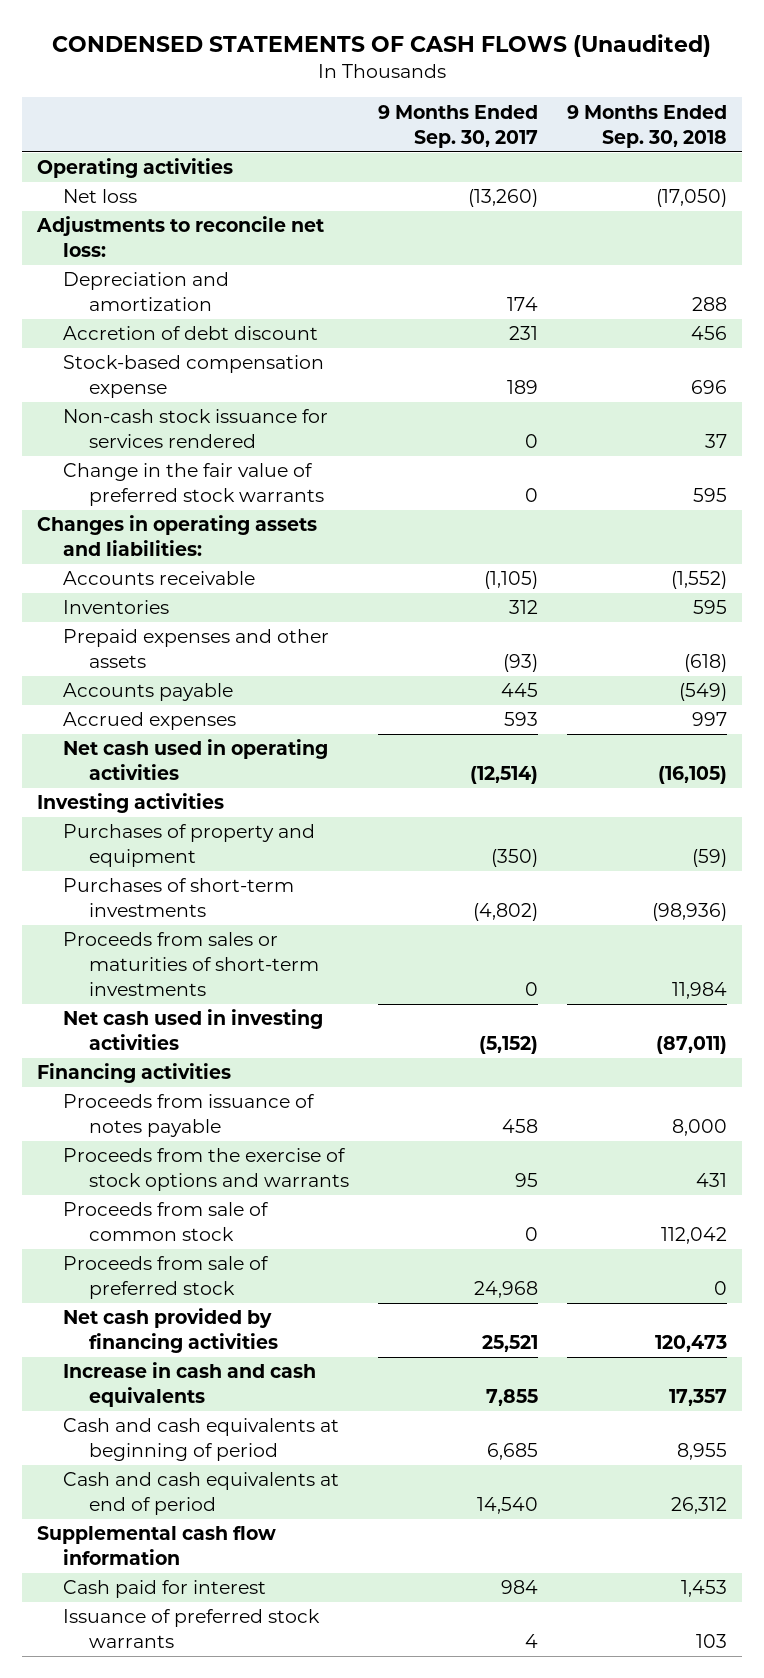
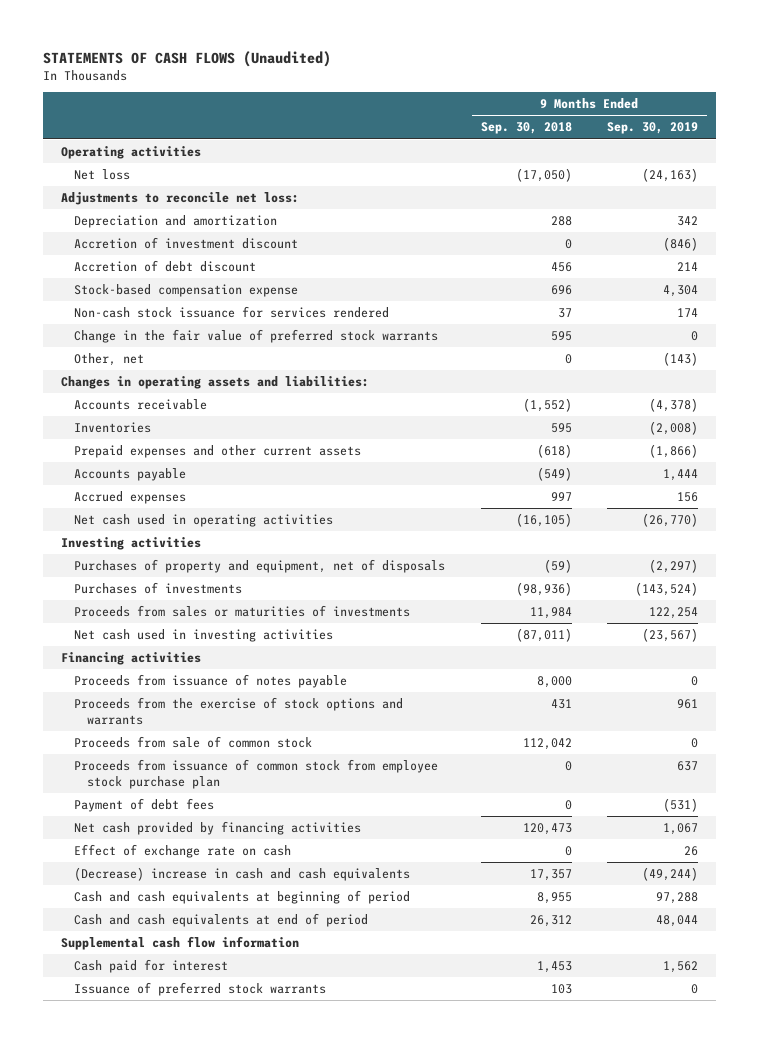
- CONDENSED STATEMENTS OF CASH FLOWS (Unaudited)
+ STATEMENTS OF CASH FLOWS (Unaudited)
- | 9 Months Ended Sep. 30, 2017 | 9 Months Ended Sep. 30, 2018
+ | 9 Months Ended Sep. 30, 2018 | 9 Months Ended Sep. 30, 2019
+ Accretion of investment discount | 0 | (846)
+ Other, net | 0 | (143)
- Prepaid expenses and other assets | (93) | (618)
+ Prepaid expenses and other current assets | (618) | (1,866)
- Purchases of property and equipment | (350) | (59)
- Purchases of short-term investments | (4,802) | (98,936)
- Proceeds from sales or maturities of short-term investments | 0 | 11,984
+ Purchases of property and equipment, net of disposals | (59) | (2,297)
+ Purchases of investments | (98,936) | (143,524)
+ Proceeds from sales or maturities of investments | 11,984 | 122,254
- Proceeds from sale of preferred stock | 24,968 | 0
+ Proceeds from issuance of common stock from employee stock purchase plan | 0 | 637
+ Payment of debt fees | 0 | (531)
- Increase in cash and cash equivalents | 7,855 | 17,357
+ Effect of exchange rate on cash | 0 | 26
+ (Decrease) increase in cash and cash equivalents | 17,357 | (49,244)

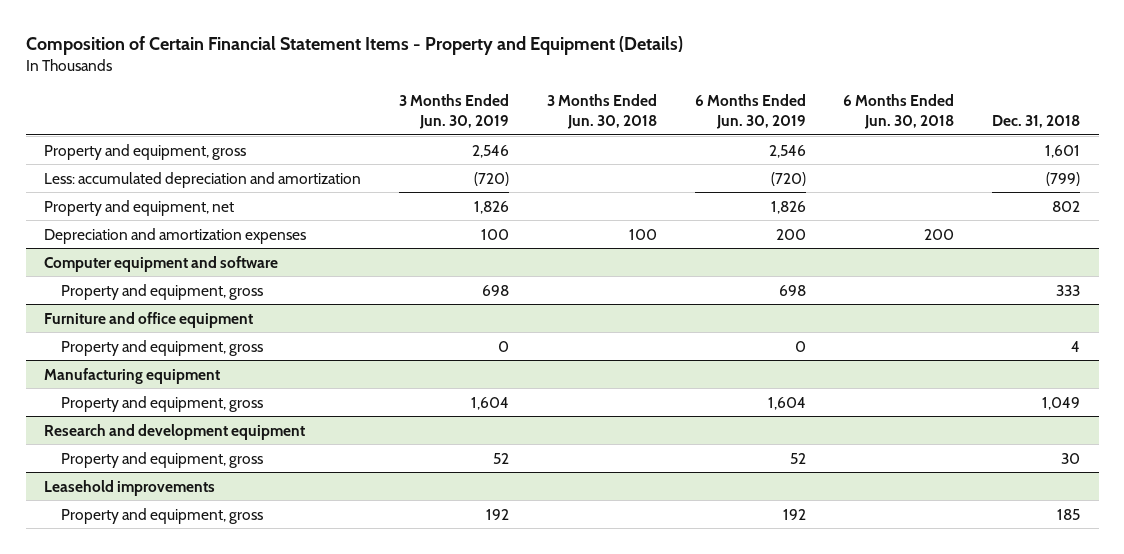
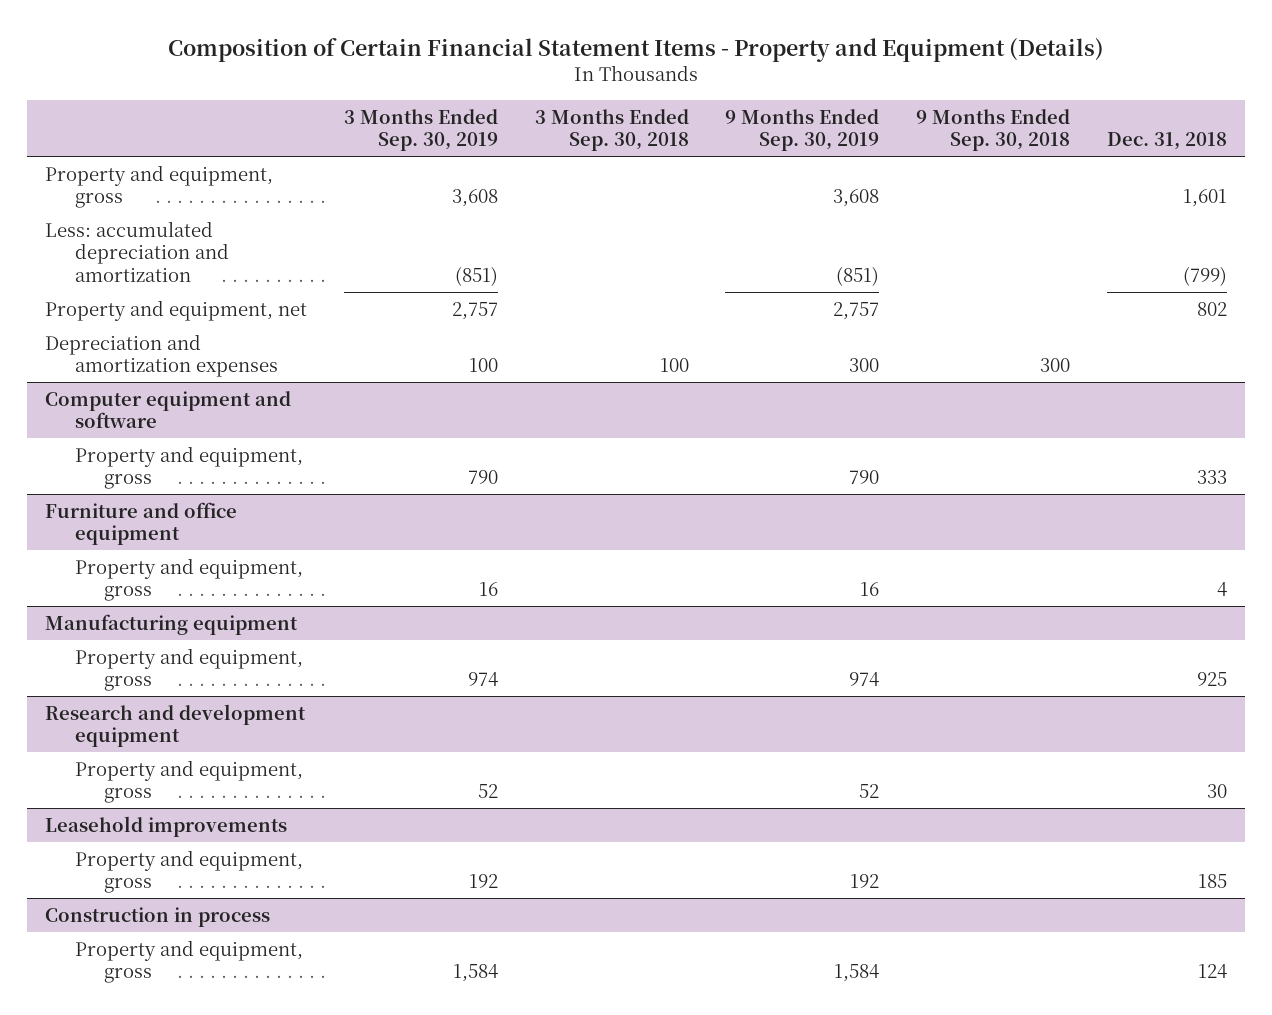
- | 3 Months Ended Jun. 30, 2019 | 3 Months Ended Jun. 30, 2018 | 6 Months Ended Jun. 30, 2019 | 6 Months Ended Jun. 30, 2018 | Dec. 31, 2018
+ | 3 Months Ended Sep. 30, 2019 | 3 Months Ended Sep. 30, 2018 | 9 Months Ended Sep. 30, 2019 | 9 Months Ended Sep. 30, 2018 | Dec. 31, 2018
@ Manufacturing equipment
- Property and equipment, gross | 1,604 | | 1,604 | | 1,049
+ Property and equipment, gross | 974 | | 974 | | 925
+ Construction in process
+ Property and equipment, gross | 1,584 | | 1,584 | | 124

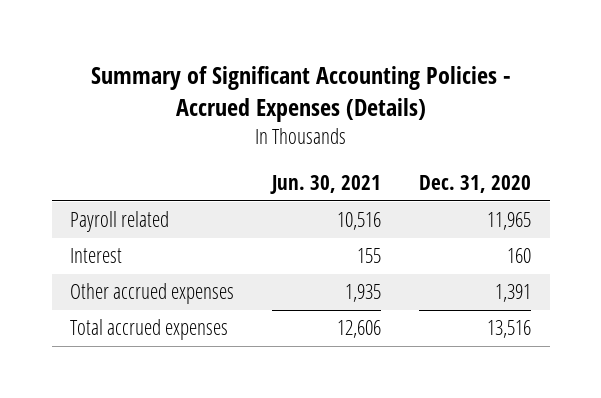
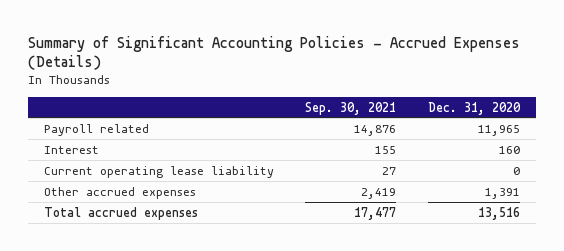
- | Jun. 30, 2021 | Dec. 31, 2020
+ | Sep. 30, 2021 | Dec. 31, 2020
+ Current operating lease liability | 27 | 0

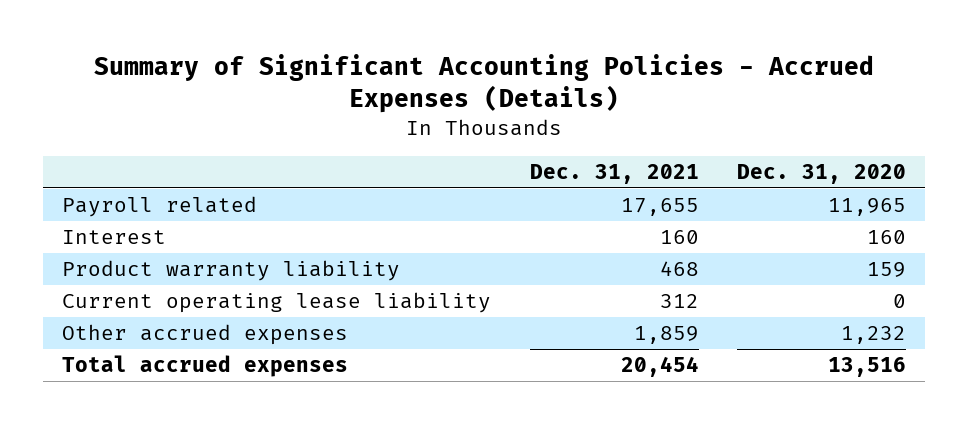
- | Sep. 30, 2021 | Dec. 31, 2020
+ | Dec. 31, 2021 | Dec. 31, 2020
+ Product warranty liability | 468 | 159
- Other accrued expenses | 2,419 | 1,391
+ Other accrued expenses | 1,859 | 1,232

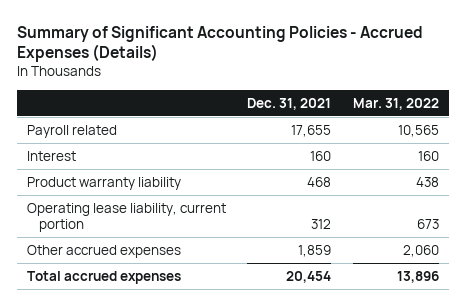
- | Dec. 31, 2021 | Dec. 31, 2020
+ | Dec. 31, 2021 | Mar. 31, 2022
- Current operating lease liability | 312 | 0
+ Operating lease liability, current portion | 312 | 673

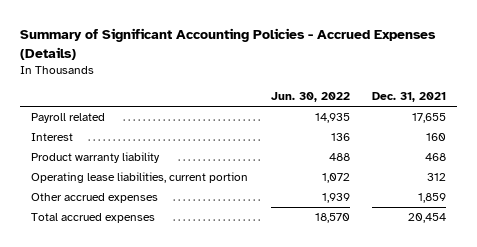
- | Dec. 31, 2021 | Mar. 31, 2022
+ | Jun. 30, 2022 | Dec. 31, 2021
- Operating lease liability, current portion | 312 | 673
+ Operating lease liabilities, current portion | 1,072 | 312

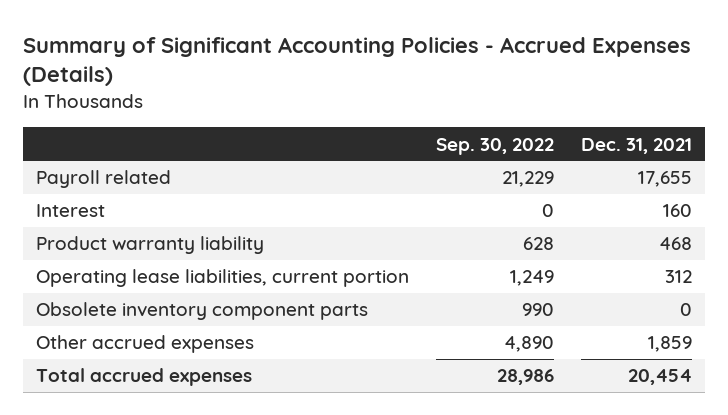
- | Jun. 30, 2022 | Dec. 31, 2021
+ | Sep. 30, 2022 | Dec. 31, 2021
+ Obsolete inventory component parts | 990 | 0

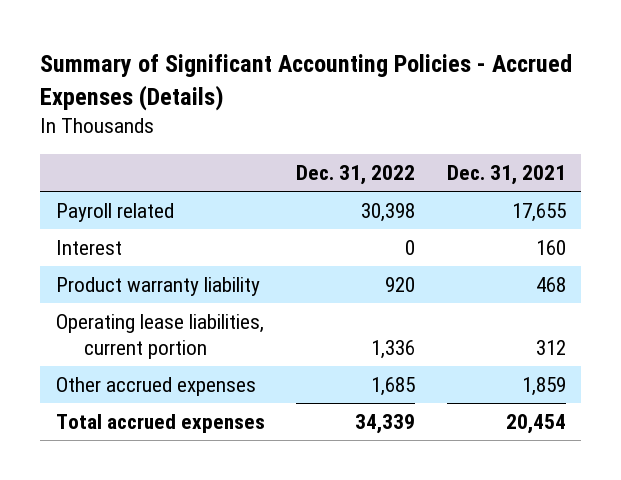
- | Sep. 30, 2022 | Dec. 31, 2021
+ | Dec. 31, 2022 | Dec. 31, 2021
- Obsolete inventory component parts | 990 | 0

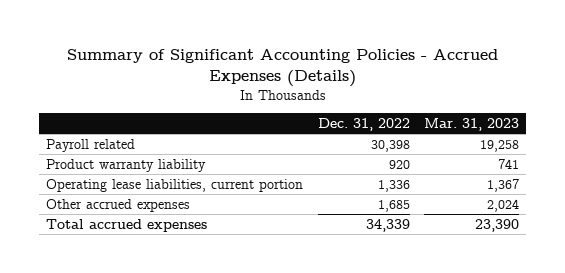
- | Dec. 31, 2022 | Dec. 31, 2021
+ | Dec. 31, 2022 | Mar. 31, 2023
- Interest | 0 | 160

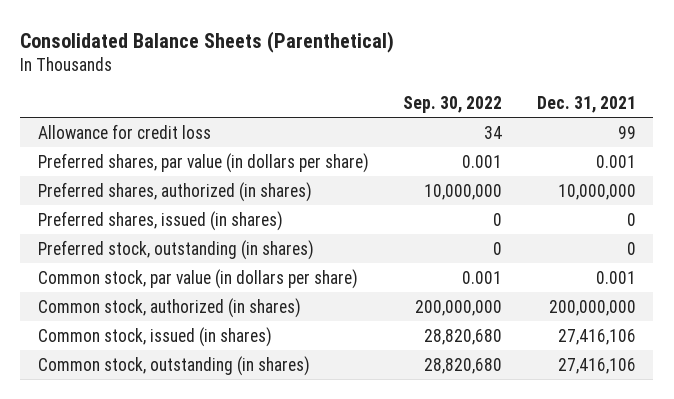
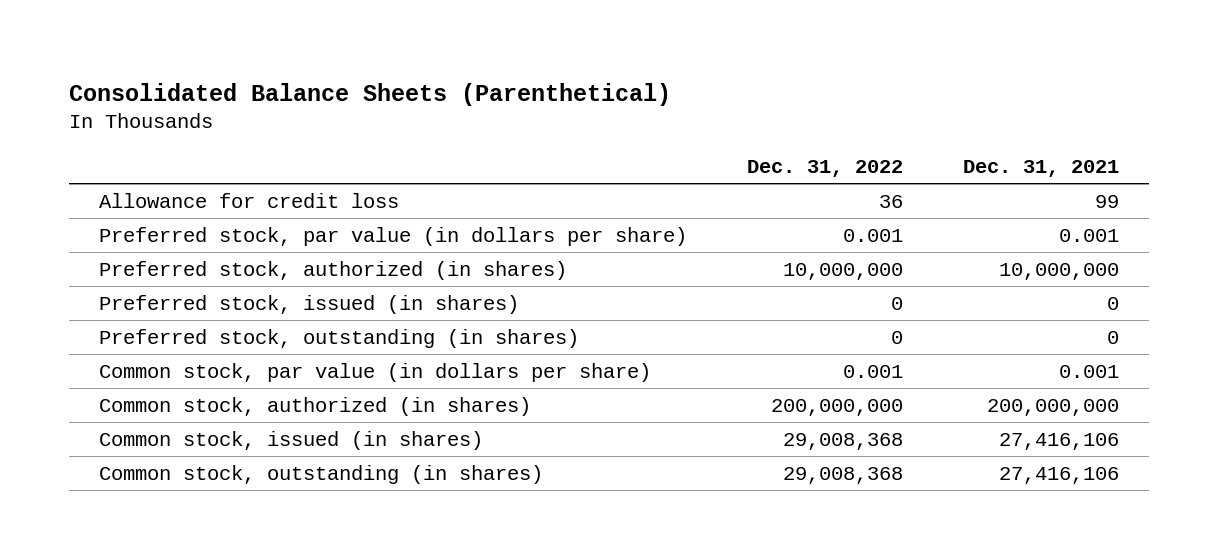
- | Sep. 30, 2022 | Dec. 31, 2021
+ | Dec. 31, 2022 | Dec. 31, 2021
- Preferred shares, par value (in dollars per share) | 0.001 | 0.001
- Preferred shares, authorized (in shares) | 10,000,000 | 10,000,000
- Preferred shares, issued (in shares) | 0 | 0
+ Preferred stock, par value (in dollars per share) | 0.001 | 0.001
+ Preferred stock, authorized (in shares) | 10,000,000 | 10,000,000
+ Preferred stock, issued (in shares) | 0 | 0

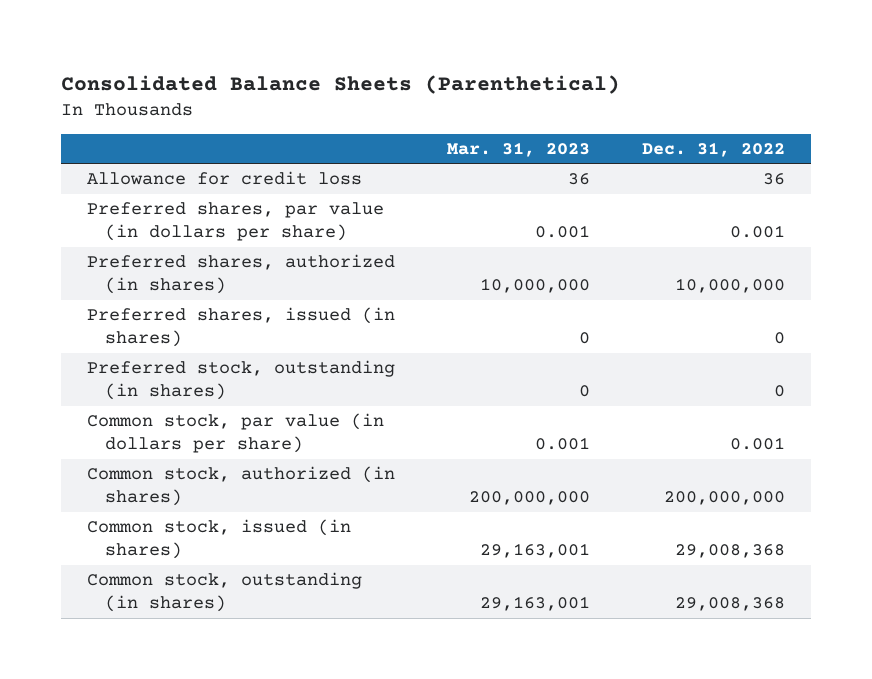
- | Dec. 31, 2022 | Dec. 31, 2021
+ | Mar. 31, 2023 | Dec. 31, 2022
- Preferred stock, par value (in dollars per share) | 0.001 | 0.001
- Preferred stock, authorized (in shares) | 10,000,000 | 10,000,000
- Preferred stock, issued (in shares) | 0 | 0
+ Preferred shares, par value (in dollars per share) | 0.001 | 0.001
+ Preferred shares, authorized (in shares) | 10,000,000 | 10,000,000
+ Preferred shares, issued (in shares) | 0 | 0

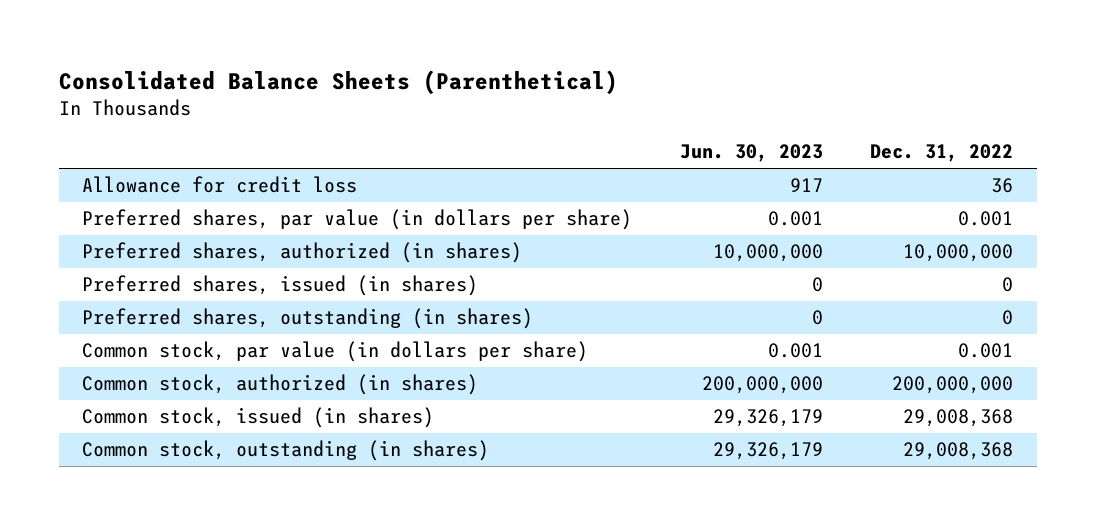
- | Mar. 31, 2023 | Dec. 31, 2022
+ | Jun. 30, 2023 | Dec. 31, 2022
- Preferred stock, outstanding (in shares) | 0 | 0
+ Preferred shares, outstanding (in shares) | 0 | 0

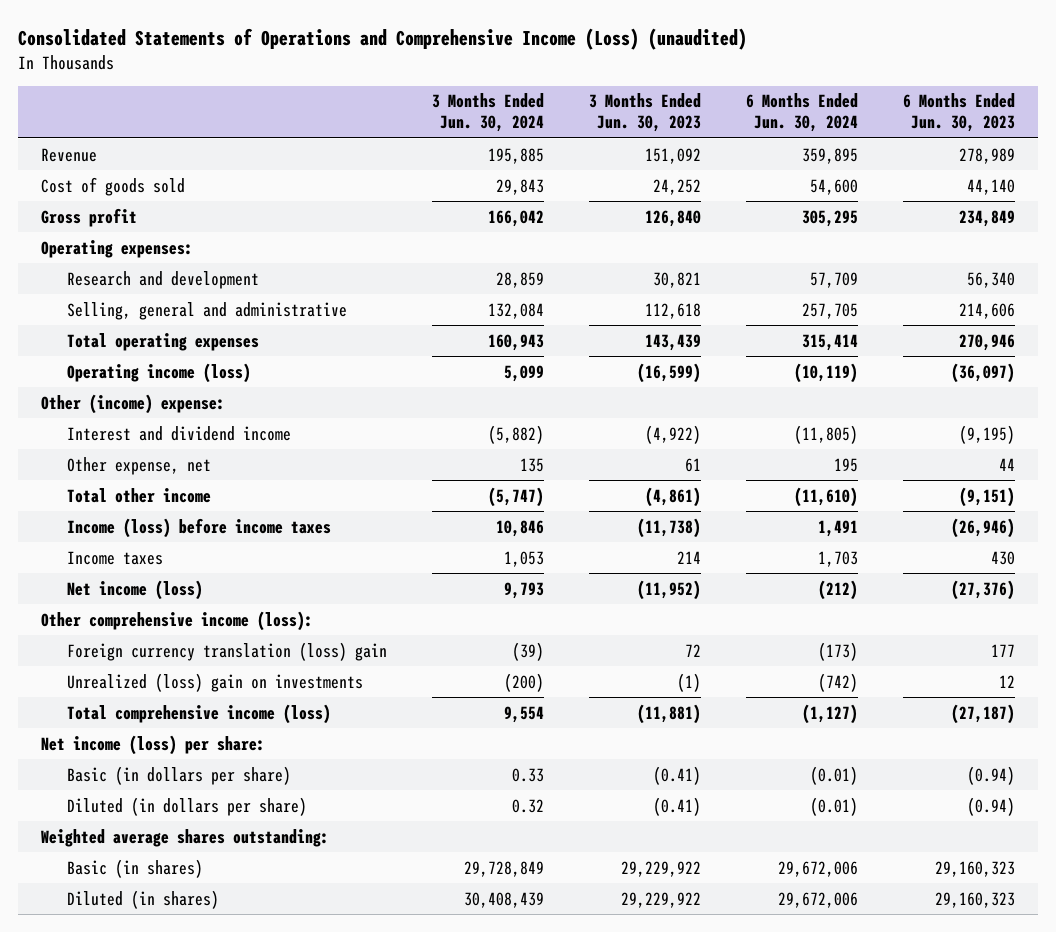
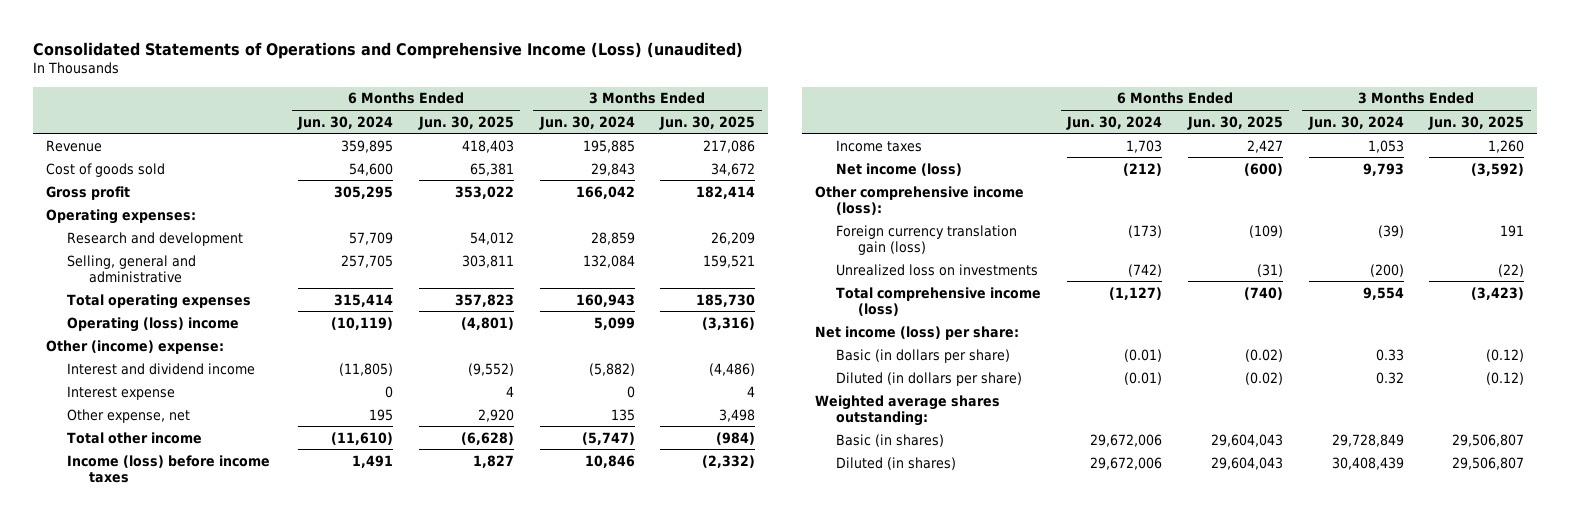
- | 3 Months Ended Jun. 30, 2024 | 3 Months Ended Jun. 30, 2023 | 6 Months Ended Jun. 30, 2024 | 6 Months Ended Jun. 30, 2023
+ | 6 Months Ended Jun. 30, 2024 | 6 Months Ended Jun. 30, 2025 | 3 Months Ended Jun. 30, 2024 | 3 Months Ended Jun. 30, 2025
- Operating income (loss) | 5,099 | (16,599) | (10,119) | (36,097)
+ Operating (loss) income | (10,119) | (4,801) | 5,099 | (3,316)
+ Interest expense | 0 | 4 | 0 | 4
- Foreign currency translation (loss) gain | (39) | 72 | (173) | 177
- Unrealized (loss) gain on investments | (200) | (1) | (742) | 12
+ Foreign currency translation gain (loss) | (173) | (109) | (39) | 191
+ Unrealized loss on investments | (742) | (31) | (200) | (22)

